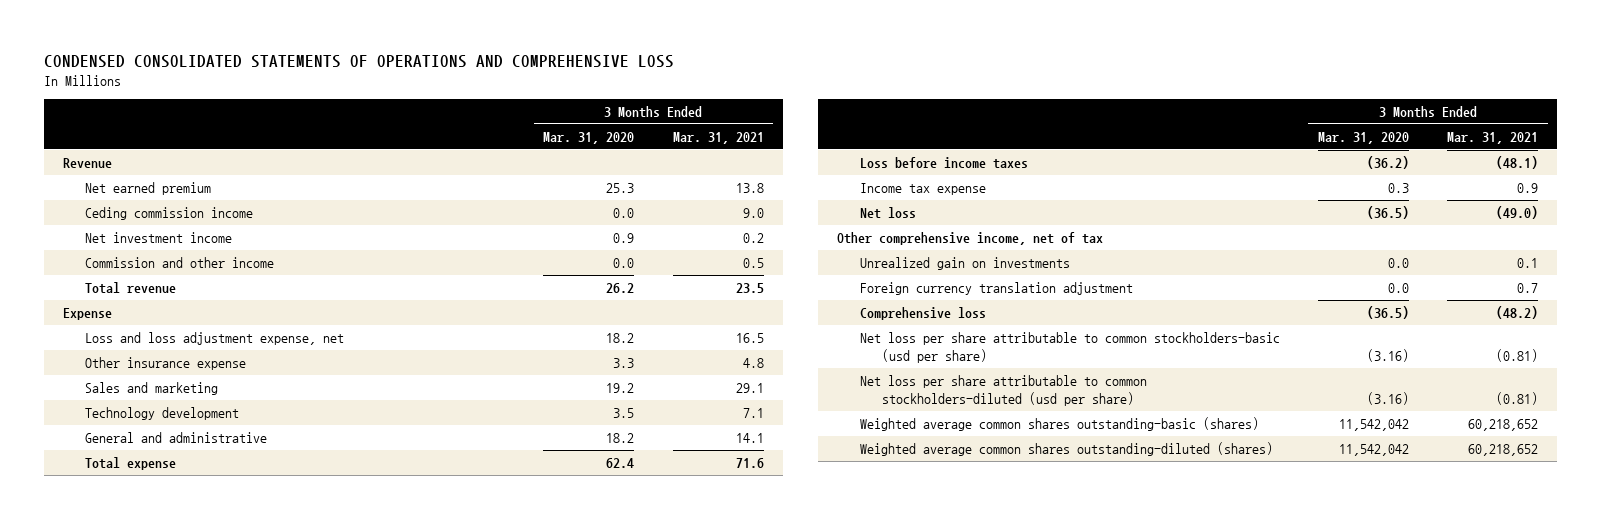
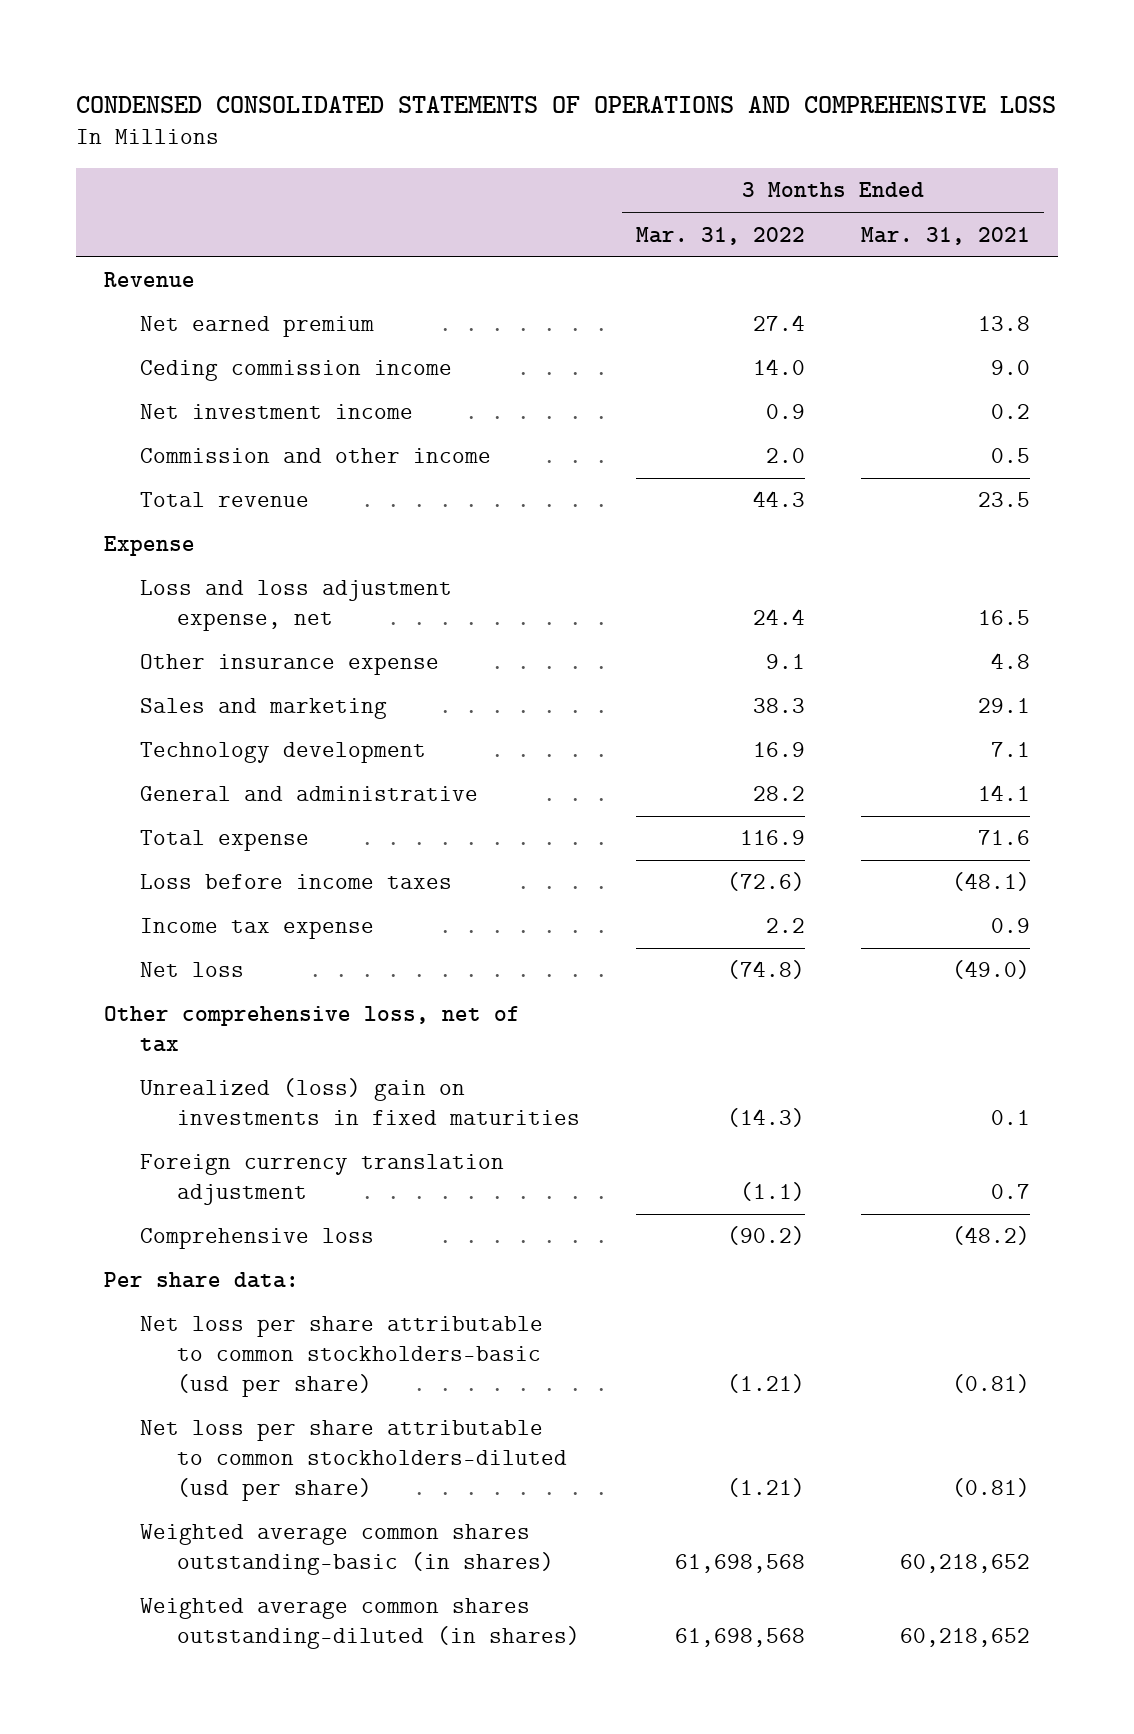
- | 3 Months Ended Mar. 31, 2020 | 3 Months Ended Mar. 31, 2021
+ | 3 Months Ended Mar. 31, 2022 | 3 Months Ended Mar. 31, 2021
- Other comprehensive income, net of tax
- Unrealized gain on investments | 0.0 | 0.1
+ Other comprehensive loss, net of tax
+ Unrealized (loss) gain on investments in fixed maturities | (14.3) | 0.1
+ Per share data:
- Weighted average common shares outstanding-basic (shares) | 11,542,042 | 60,218,652
- Weighted average common shares outstanding-diluted (shares) | 11,542,042 | 60,218,652
+ Weighted average common shares outstanding-basic (in shares) | 61,698,568 | 60,218,652
+ Weighted average common shares outstanding-diluted (in shares) | 61,698,568 | 60,218,652

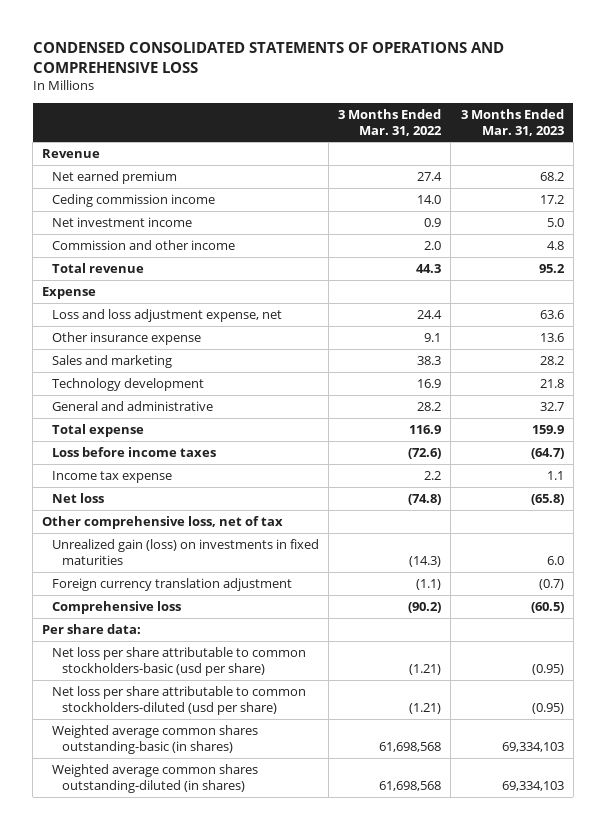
- | 3 Months Ended Mar. 31, 2022 | 3 Months Ended Mar. 31, 2021
+ | 3 Months Ended Mar. 31, 2022 | 3 Months Ended Mar. 31, 2023
- Unrealized (loss) gain on investments in fixed maturities | (14.3) | 0.1
+ Unrealized gain (loss) on investments in fixed maturities | (14.3) | 6.0

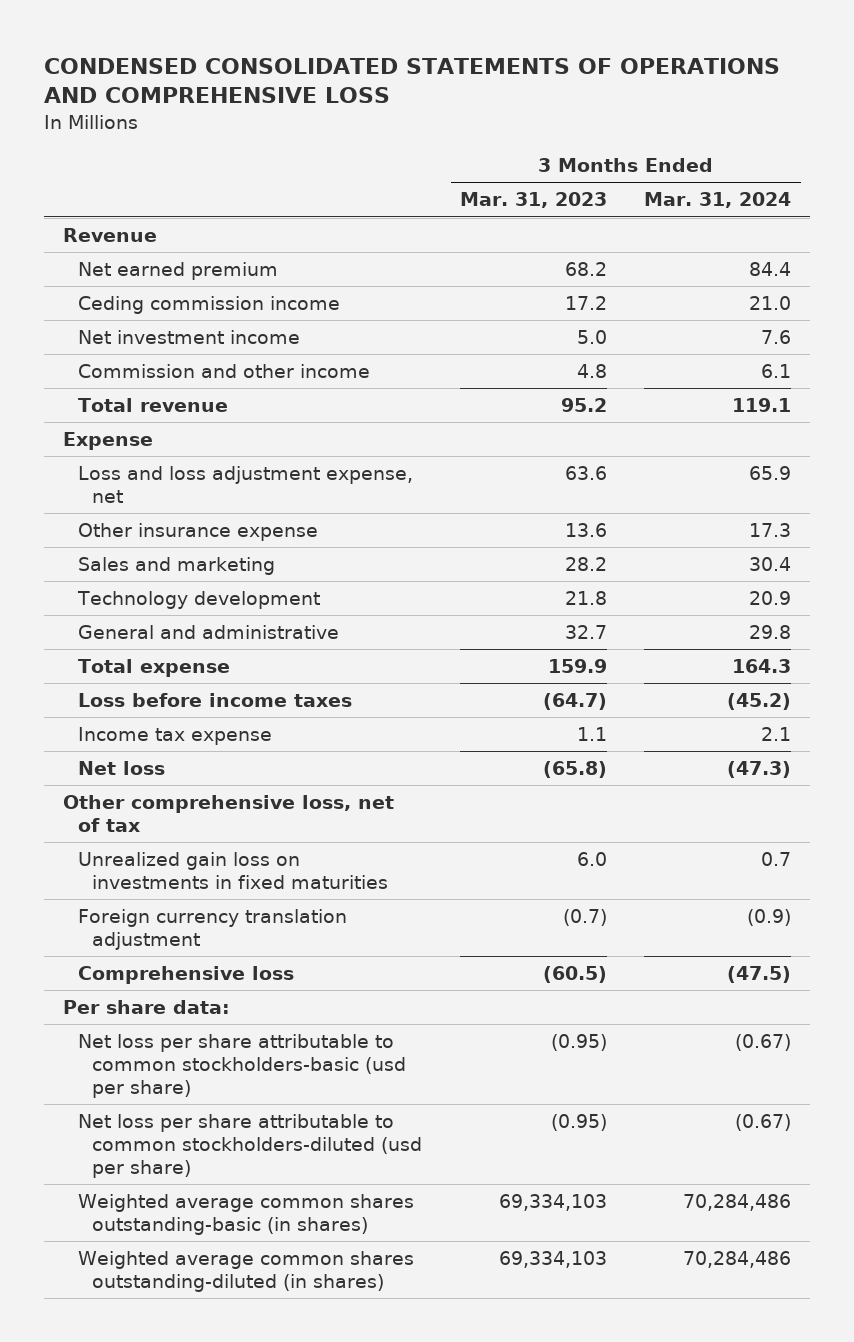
- | 3 Months Ended Mar. 31, 2022 | 3 Months Ended Mar. 31, 2023
+ | 3 Months Ended Mar. 31, 2023 | 3 Months Ended Mar. 31, 2024
- Unrealized gain (loss) on investments in fixed maturities | (14.3) | 6.0
+ Unrealized gain loss on investments in fixed maturities | 6.0 | 0.7

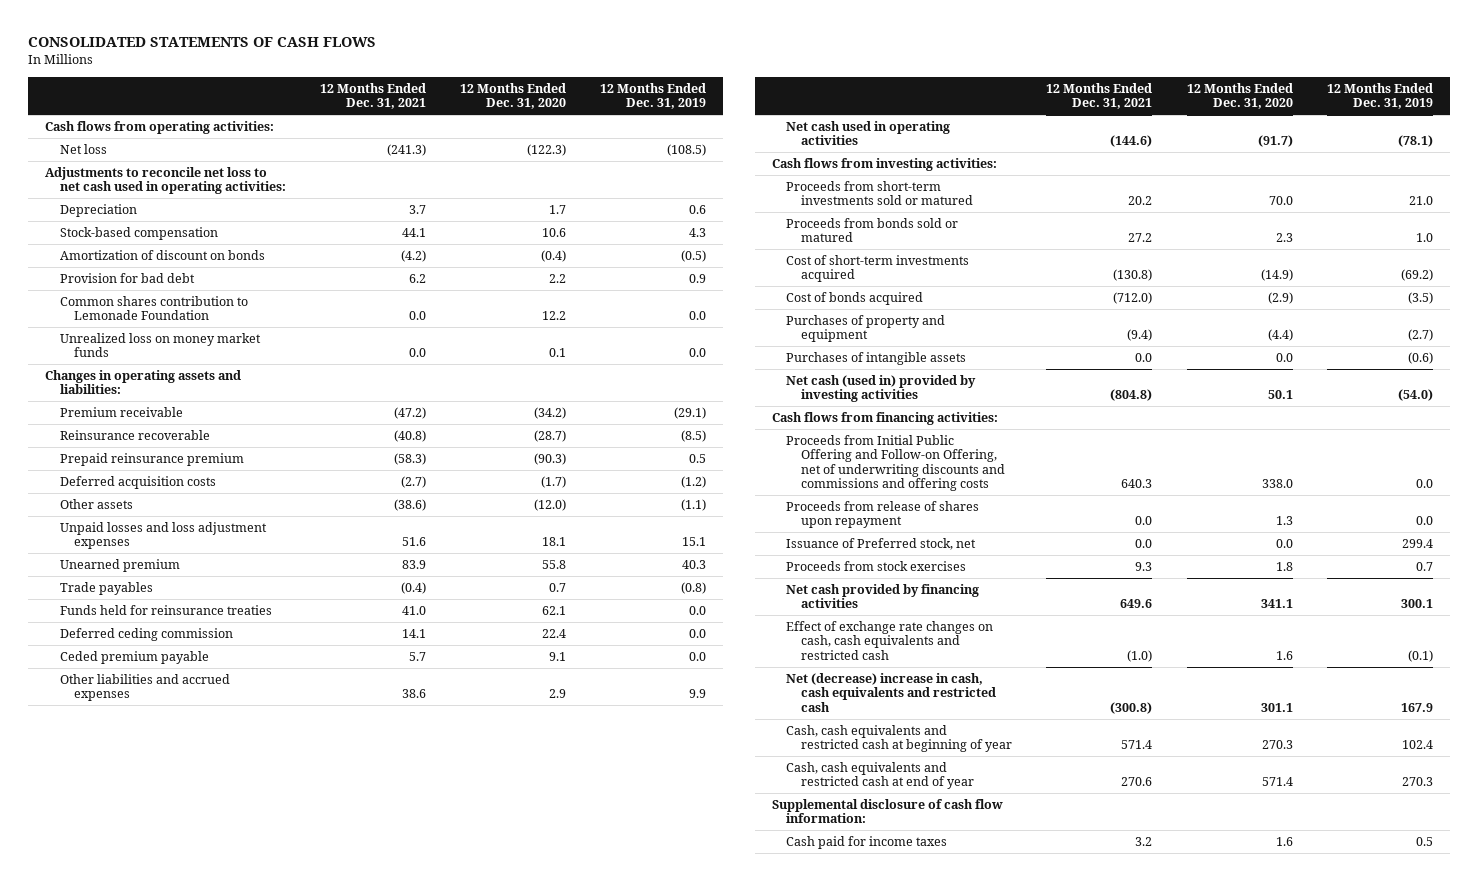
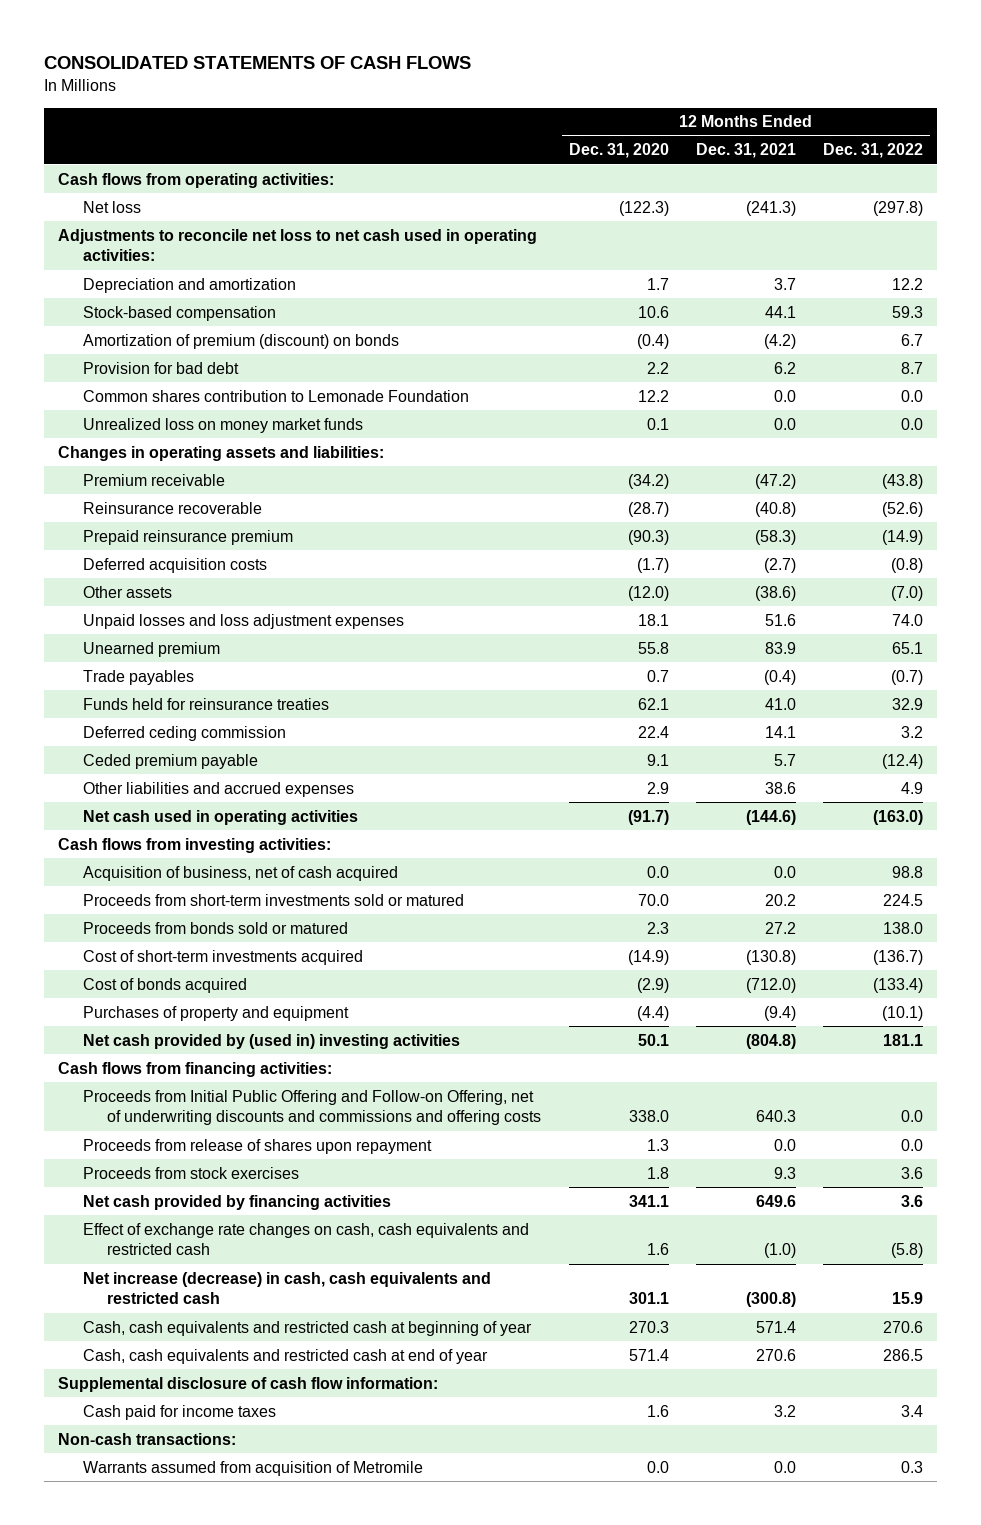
- | 12 Months Ended Dec. 31, 2021 | 12 Months Ended Dec. 31, 2020 | 12 Months Ended Dec. 31, 2019
+ | 12 Months Ended Dec. 31, 2020 | 12 Months Ended Dec. 31, 2021 | 12 Months Ended Dec. 31, 2022
- Depreciation | 3.7 | 1.7 | 0.6
+ Depreciation and amortization | 1.7 | 3.7 | 12.2
- Amortization of discount on bonds | (4.2) | (0.4) | (0.5)
+ Amortization of premium (discount) on bonds | (0.4) | (4.2) | 6.7
+ Acquisition of business, net of cash acquired | 0.0 | 0.0 | 98.8
- Purchases of intangible assets | 0.0 | 0.0 | (0.6)
- Net cash (used in) provided by investing activities | (804.8) | 50.1 | (54.0)
+ Net cash provided by (used in) investing activities | 50.1 | (804.8) | 181.1
- Issuance of Preferred stock, net | 0.0 | 0.0 | 299.4
- Net (decrease) increase in cash, cash equivalents and restricted cash | (300.8) | 301.1 | 167.9
+ Net increase (decrease) in cash, cash equivalents and restricted cash | 301.1 | (300.8) | 15.9
+ Non-cash transactions:
+ Warrants assumed from acquisition of Metromile | 0.0 | 0.0 | 0.3

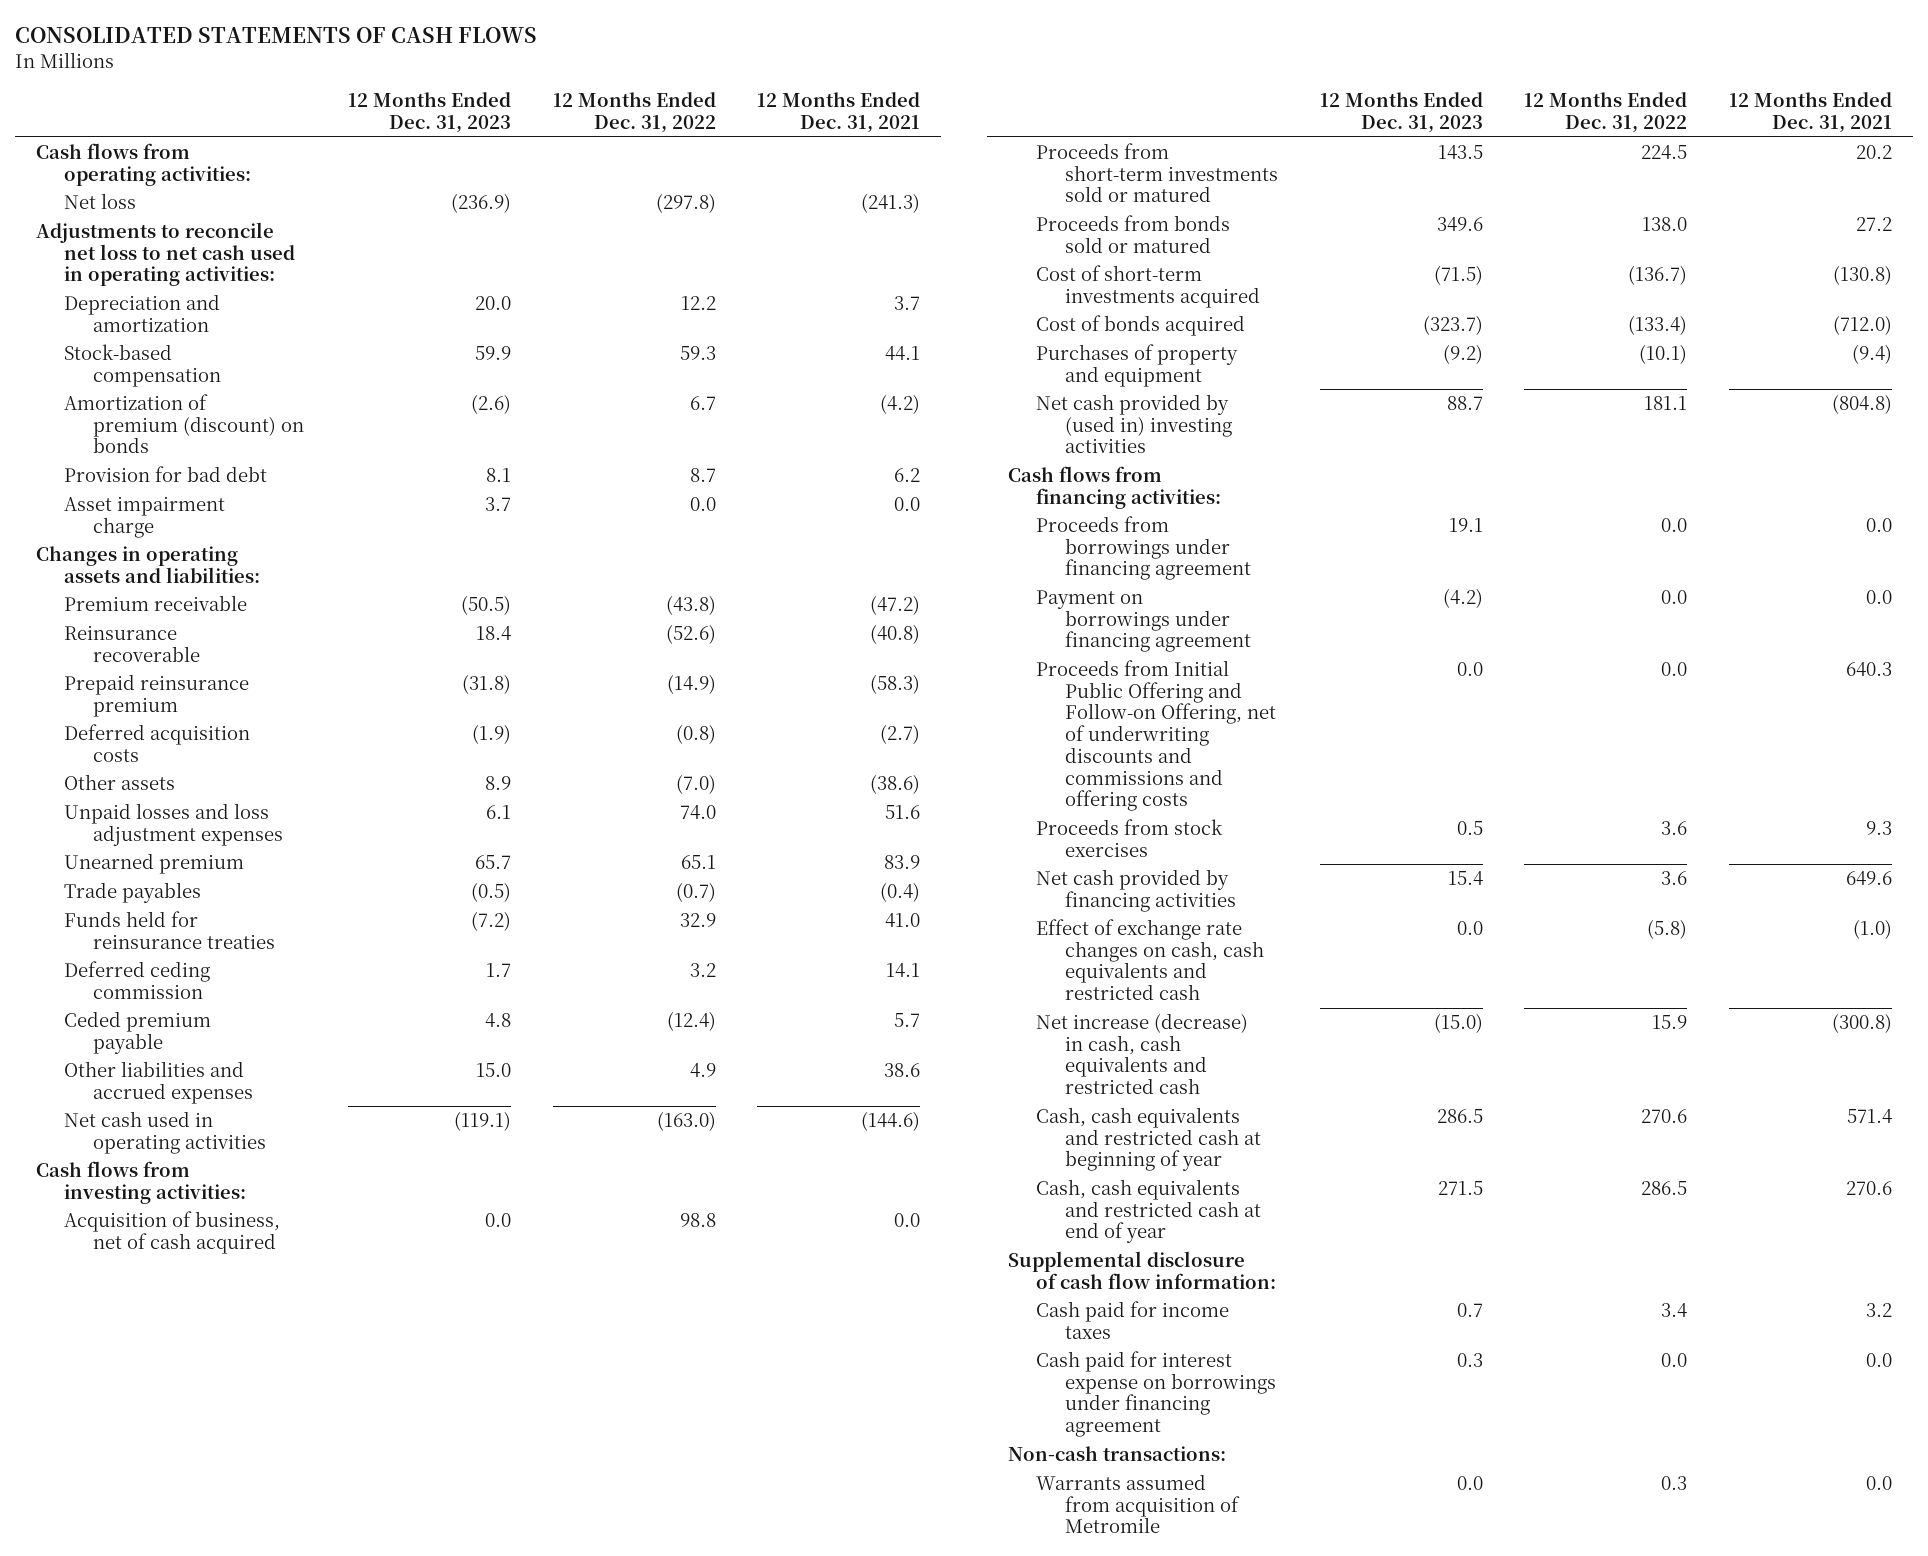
- | 12 Months Ended Dec. 31, 2020 | 12 Months Ended Dec. 31, 2021 | 12 Months Ended Dec. 31, 2022
+ | 12 Months Ended Dec. 31, 2023 | 12 Months Ended Dec. 31, 2022 | 12 Months Ended Dec. 31, 2021
- Common shares contribution to Lemonade Foundation | 12.2 | 0.0 | 0.0
- Unrealized loss on money market funds | 0.1 | 0.0 | 0.0
+ Asset impairment charge | 3.7 | 0.0 | 0.0
+ Proceeds from borrowings under financing agreement | 19.1 | 0.0 | 0.0
+ Payment on borrowings under financing agreement | (4.2) | 0.0 | 0.0
- Proceeds from release of shares upon repayment | 1.3 | 0.0 | 0.0
+ Cash paid for interest expense on borrowings under financing agreement | 0.3 | 0.0 | 0.0

